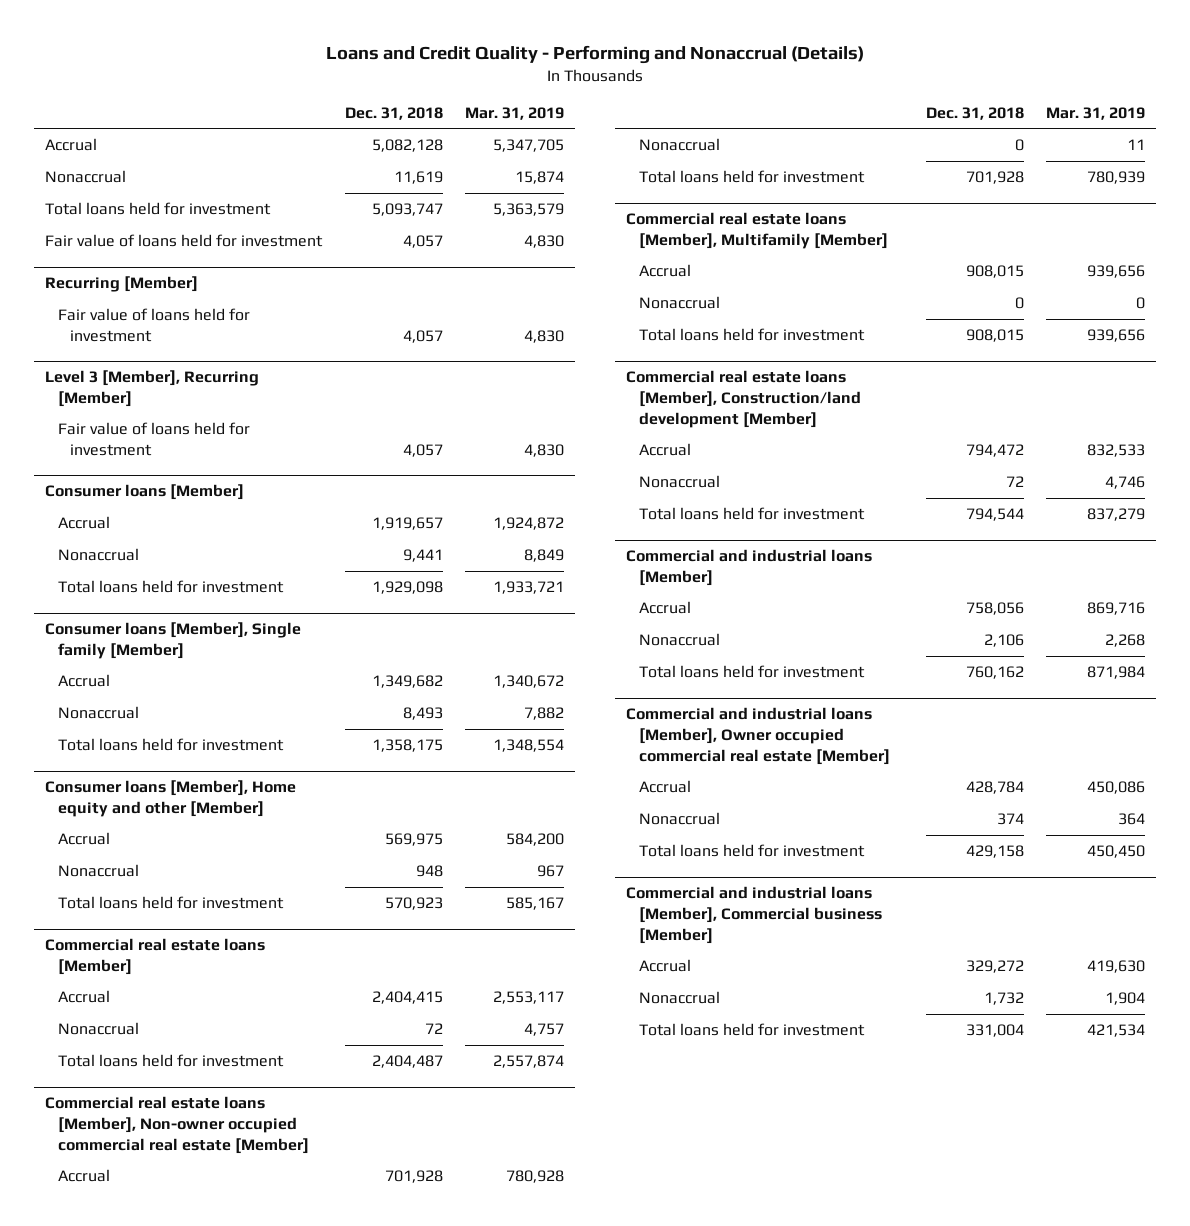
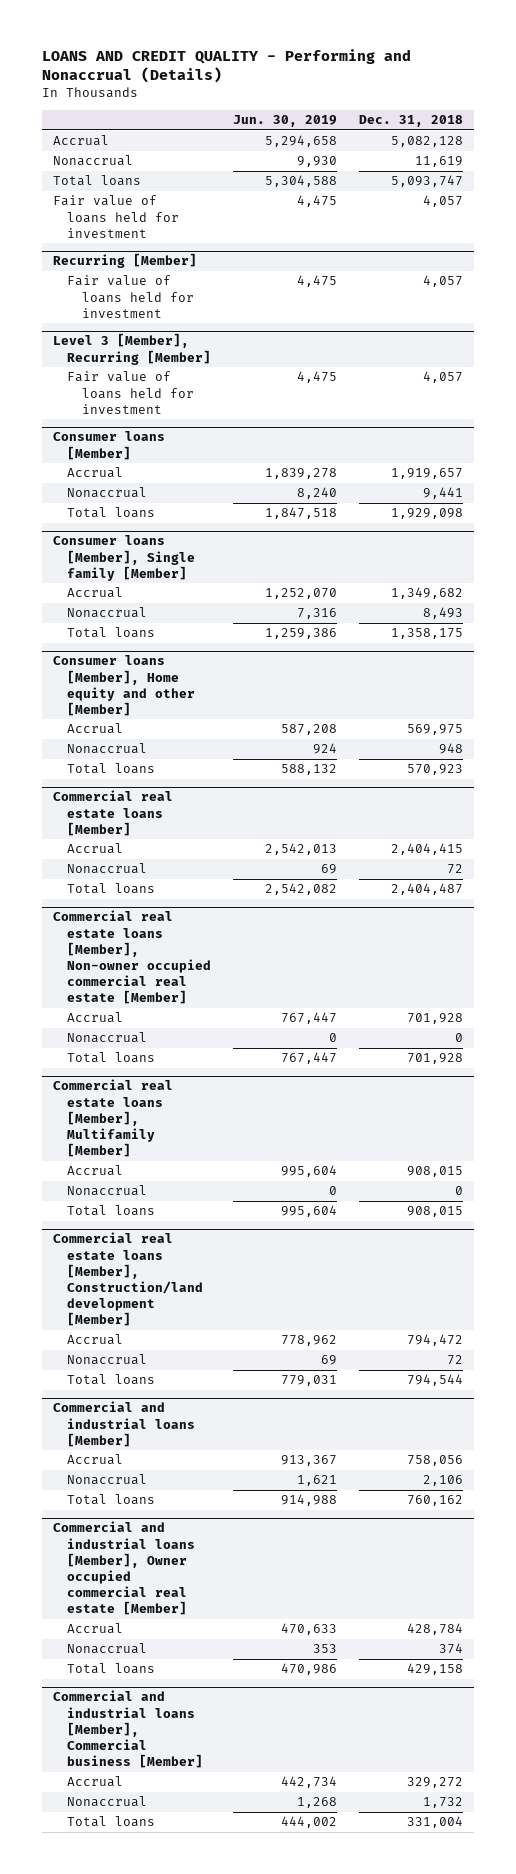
- Loans and Credit Quality - Performing and Nonaccrual (Details)
+ LOANS AND CREDIT QUALITY - Performing and Nonaccrual (Details)
- | Dec. 31, 2018 | Mar. 31, 2019
+ | Jun. 30, 2019 | Dec. 31, 2018
- Total loans held for investment | 5,093,747 | 5,363,579
+ Total loans | 5,304,588 | 5,093,747
@ Consumer loans [Member]
- Total loans held for investment | 1,929,098 | 1,933,721
+ Total loans | 1,847,518 | 1,929,098
@ Consumer loans [Member], Single family [Member]
- Total loans held for investment | 1,358,175 | 1,348,554
+ Total loans | 1,259,386 | 1,358,175
@ Consumer loans [Member], Home equity and other [Member]
- Total loans held for investment | 570,923 | 585,167
+ Total loans | 588,132 | 570,923
@ Commercial real estate loans [Member]
- Total loans held for investment | 2,404,487 | 2,557,874
+ Total loans | 2,542,082 | 2,404,487
@ Commercial real estate loans [Member], Non-owner occupied commercial real estate [Member]
- Total loans held for investment | 701,928 | 780,939
+ Total loans | 767,447 | 701,928
@ Commercial real estate loans [Member], Multifamily [Member]
- Total loans held for investment | 908,015 | 939,656
+ Total loans | 995,604 | 908,015
@ Commercial real estate loans [Member], Construction/land development [Member]
- Total loans held for investment | 794,544 | 837,279
+ Total loans | 779,031 | 794,544
@ Commercial and industrial loans [Member]
- Total loans held for investment | 760,162 | 871,984
+ Total loans | 914,988 | 760,162
@ Commercial and industrial loans [Member], Owner occupied commercial real estate [Member]
- Total loans held for investment | 429,158 | 450,450
+ Total loans | 470,986 | 429,158
@ Commercial and industrial loans [Member], Commercial business [Member]
- Total loans held for investment | 331,004 | 421,534
+ Total loans | 444,002 | 331,004

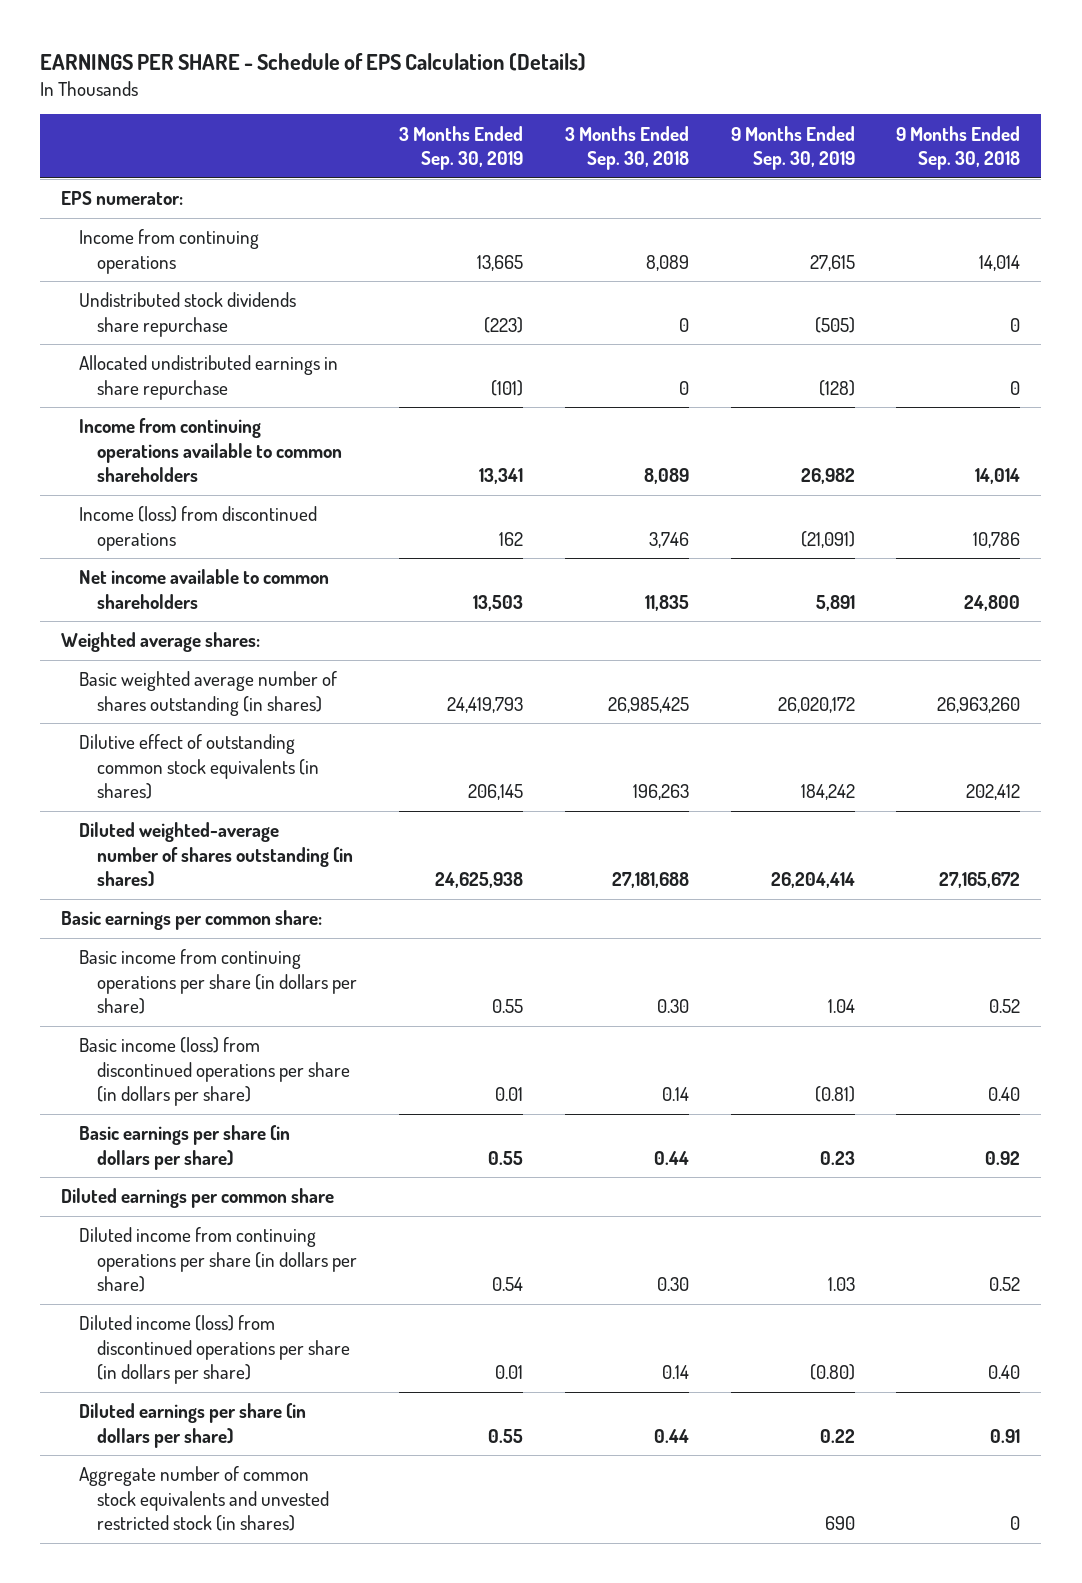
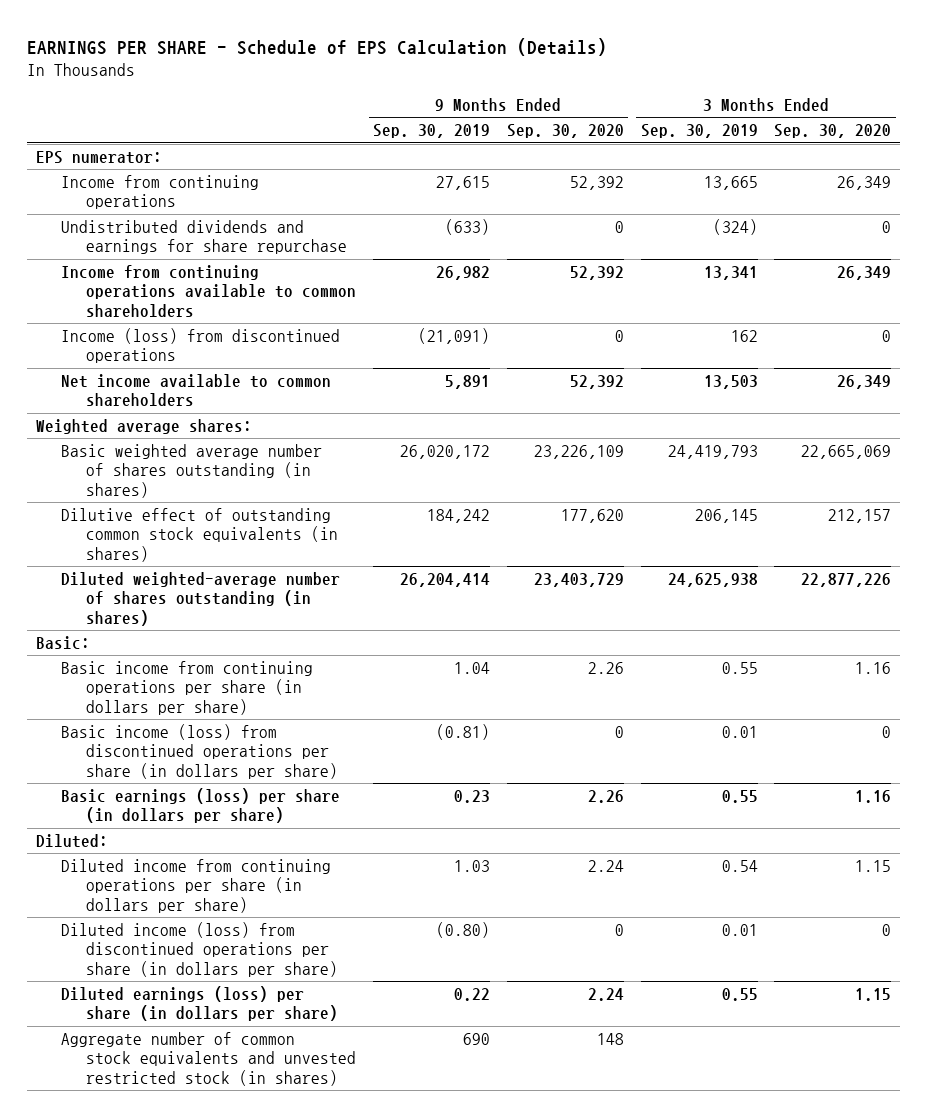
- | 3 Months Ended Sep. 30, 2019 | 3 Months Ended Sep. 30, 2018 | 9 Months Ended Sep. 30, 2019 | 9 Months Ended Sep. 30, 2018
+ | 9 Months Ended Sep. 30, 2019 | 9 Months Ended Sep. 30, 2020 | 3 Months Ended Sep. 30, 2019 | 3 Months Ended Sep. 30, 2020
- Undistributed stock dividends share repurchase | (223) | 0 | (505) | 0
- Allocated undistributed earnings in share repurchase | (101) | 0 | (128) | 0
+ Undistributed dividends and earnings for share repurchase | (633) | 0 | (324) | 0
- Basic earnings per common share:
+ Basic:
- Basic earnings per share (in dollars per share) | 0.55 | 0.44 | 0.23 | 0.92
- Diluted earnings per common share
+ Basic earnings (loss) per share (in dollars per share) | 0.23 | 2.26 | 0.55 | 1.16
+ Diluted:
- Diluted earnings per share (in dollars per share) | 0.55 | 0.44 | 0.22 | 0.91
+ Diluted earnings (loss) per share (in dollars per share) | 0.22 | 2.24 | 0.55 | 1.15

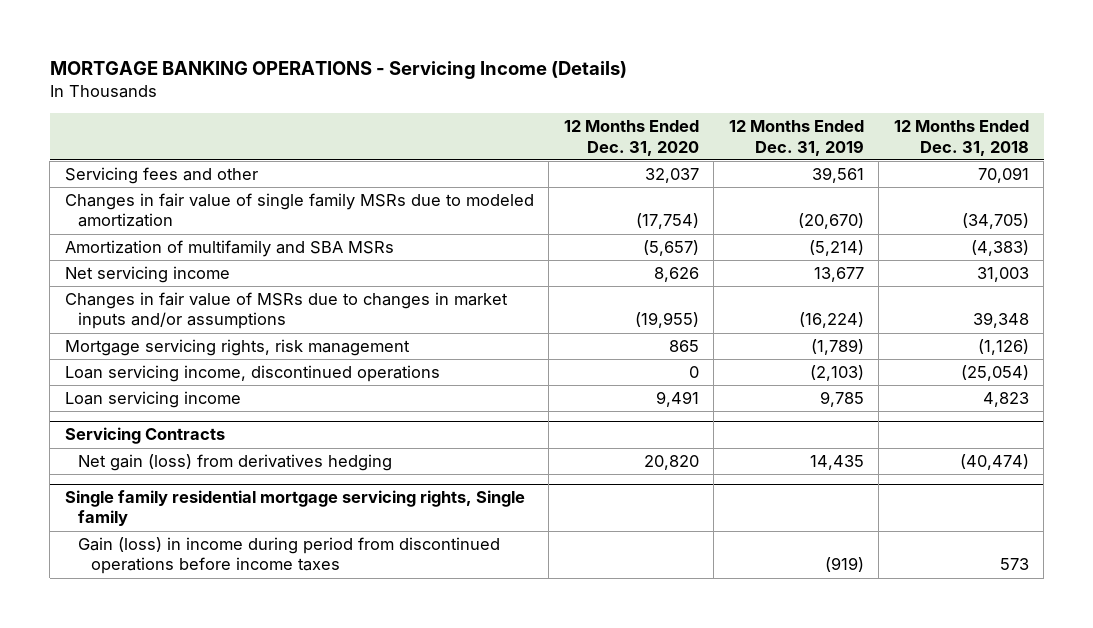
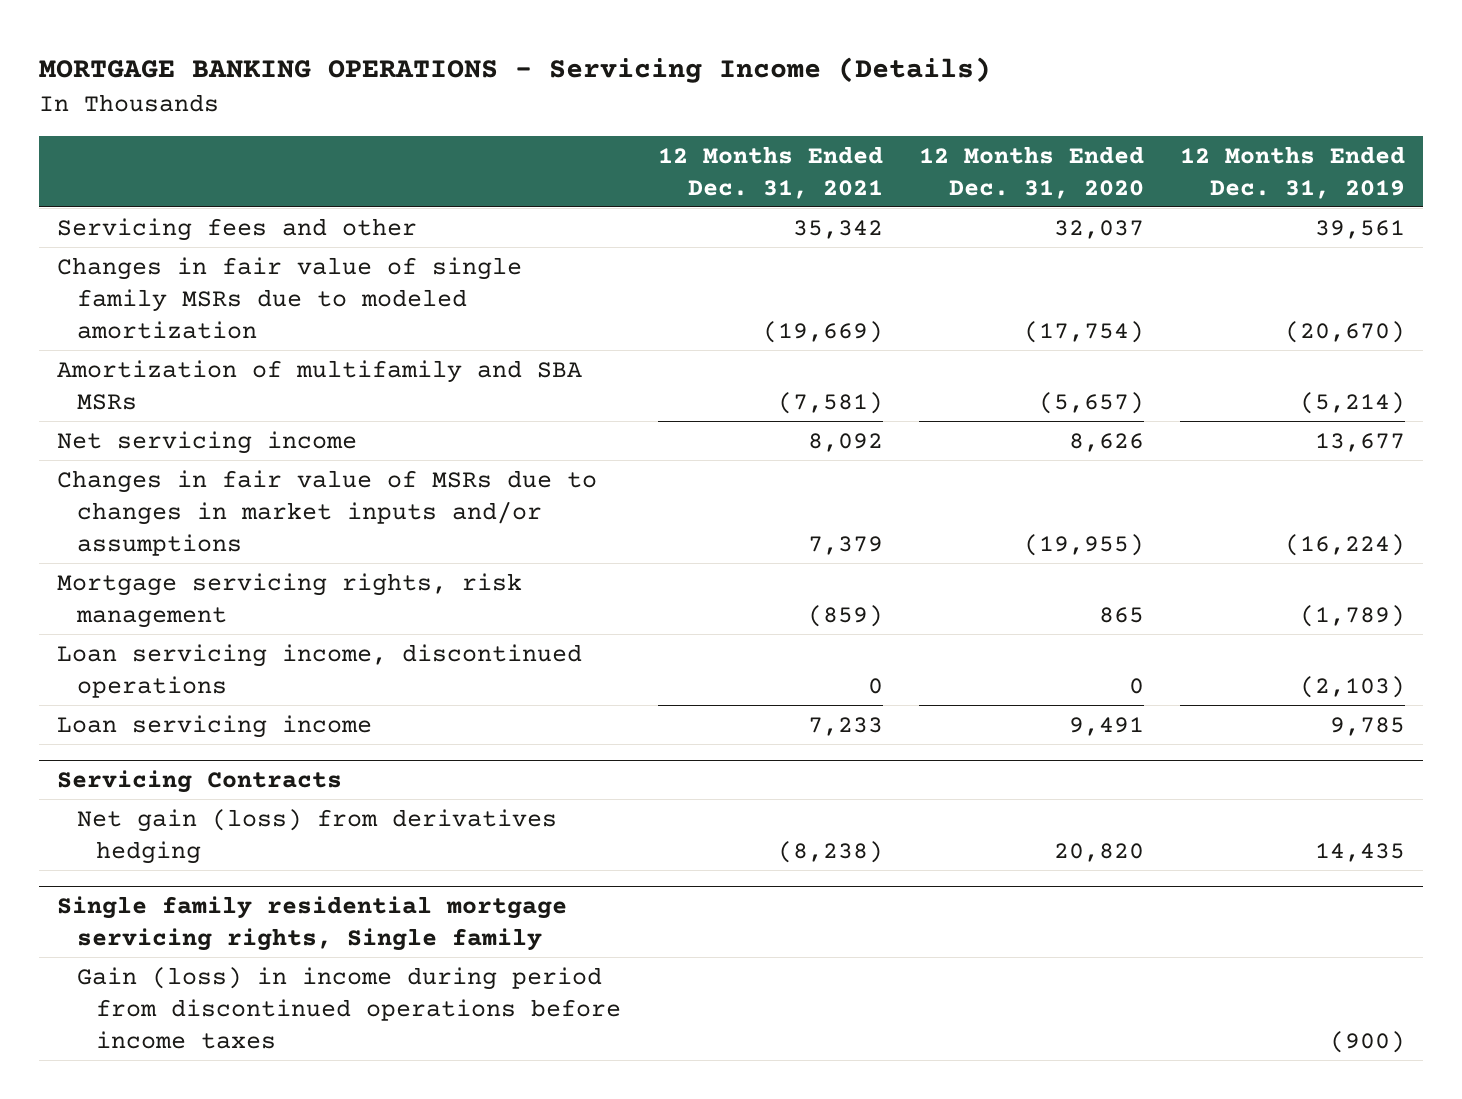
- | 12 Months Ended Dec. 31, 2020 | 12 Months Ended Dec. 31, 2019 | 12 Months Ended Dec. 31, 2018
+ | 12 Months Ended Dec. 31, 2021 | 12 Months Ended Dec. 31, 2020 | 12 Months Ended Dec. 31, 2019
@ Single family residential mortgage servicing rights, Single family
- Gain (loss) in income during period from discontinued operations before income taxes | | (919) | 573
+ Gain (loss) in income during period from discontinued operations before income taxes | | | (900)

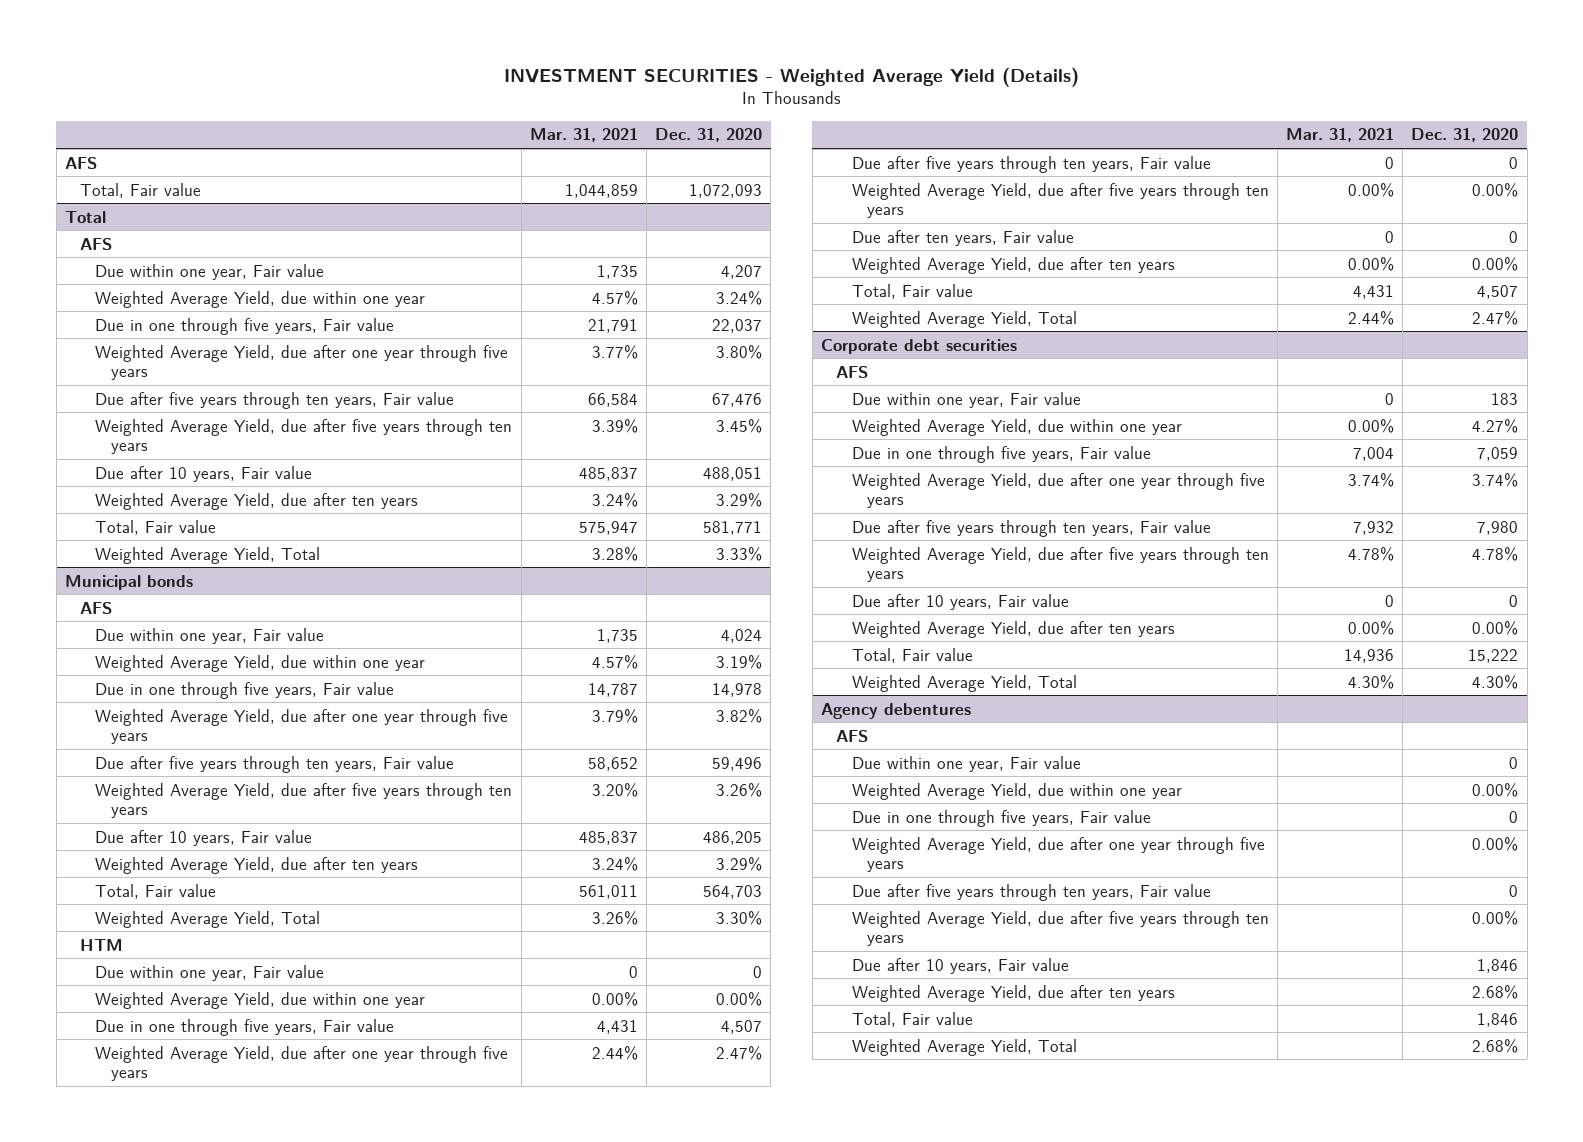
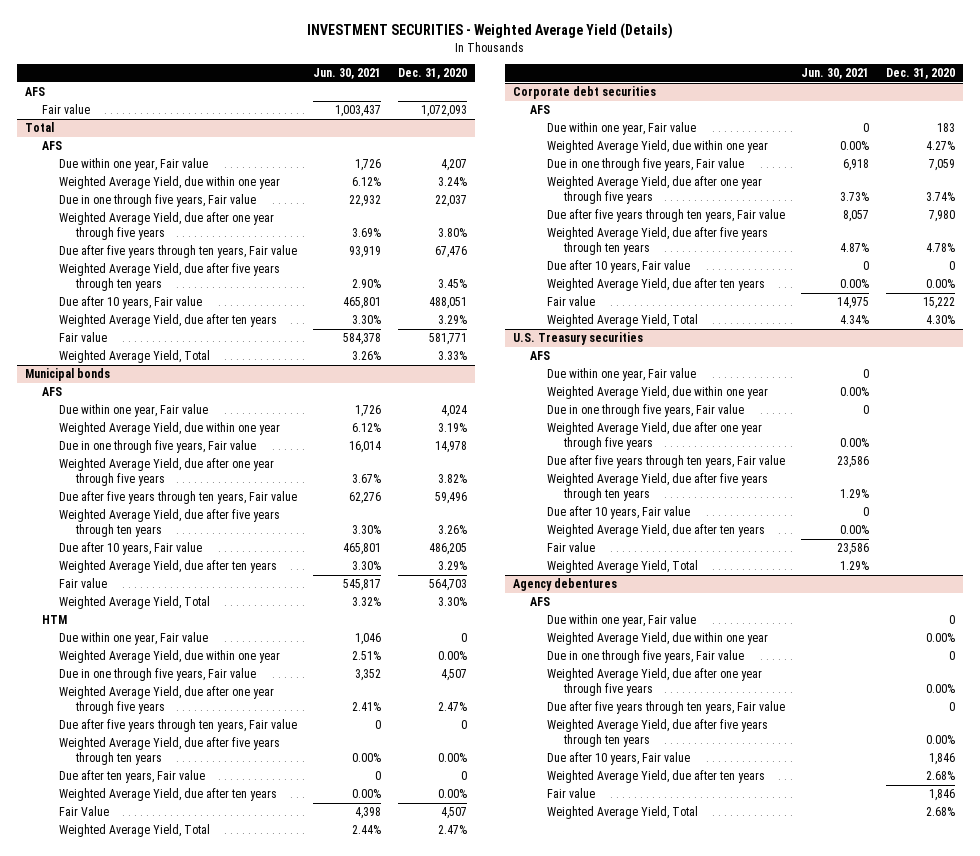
- | Mar. 31, 2021 | Dec. 31, 2020
+ | Jun. 30, 2021 | Dec. 31, 2020
- Total, Fair value | 1,044,859 | 1,072,093
+ Fair value | 1,003,437 | 1,072,093
@ Total
- Total, Fair value | 575,947 | 581,771
+ Fair value | 584,378 | 581,771
@ Municipal bonds
- Total, Fair value | 561,011 | 564,703
+ Fair value | 545,817 | 564,703
- Total, Fair value | 4,431 | 4,507
+ Fair Value | 4,398 | 4,507
@ Corporate debt securities
- Total, Fair value | 14,936 | 15,222
+ Fair value | 14,975 | 15,222
+ U.S. Treasury securities
+ AFS
+ Due within one year, Fair value | 0 |
+ Weighted Average Yield, due within one year | 0.00% |
+ Due in one through five years, Fair value | 0 |
+ Weighted Average Yield, due after one year through five years | 0.00% |
+ Due after five years through ten years, Fair value | 23,586 |
+ Weighted Average Yield, due after five years through ten years | 1.29% |
+ Due after 10 years, Fair value | 0 |
+ Weighted Average Yield, due after ten years | 0.00% |
+ Fair value | 23,586 |
+ Weighted Average Yield, Total | 1.29% |
@ Agency debentures
- Total, Fair value | | 1,846
+ Fair value | | 1,846

